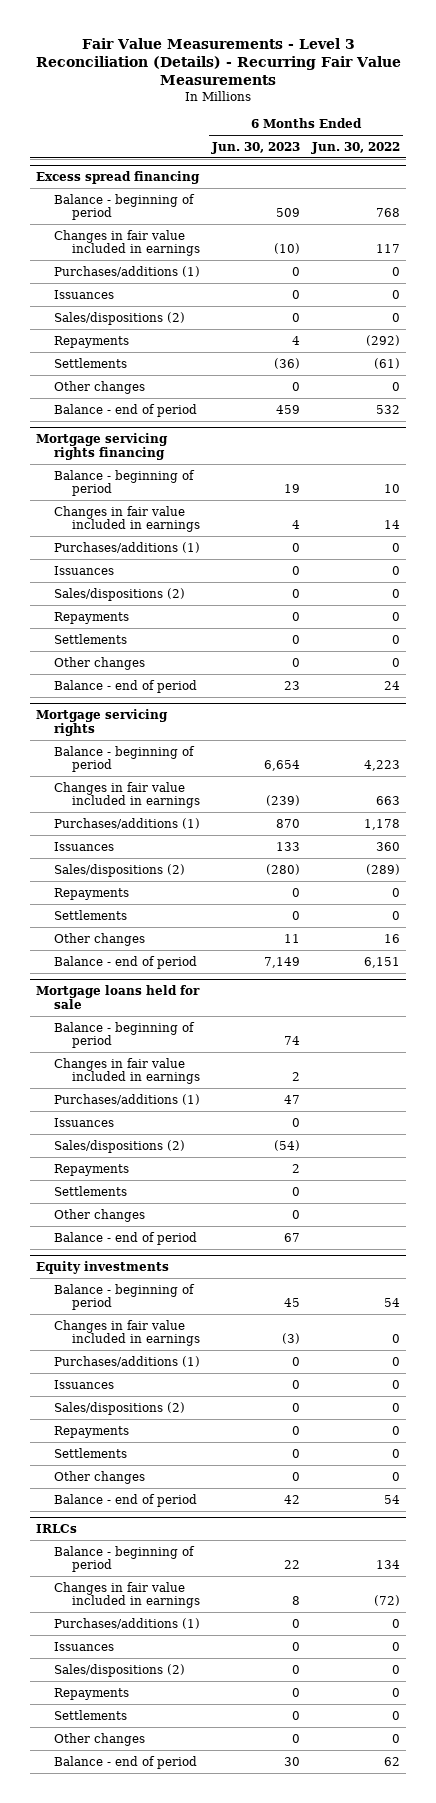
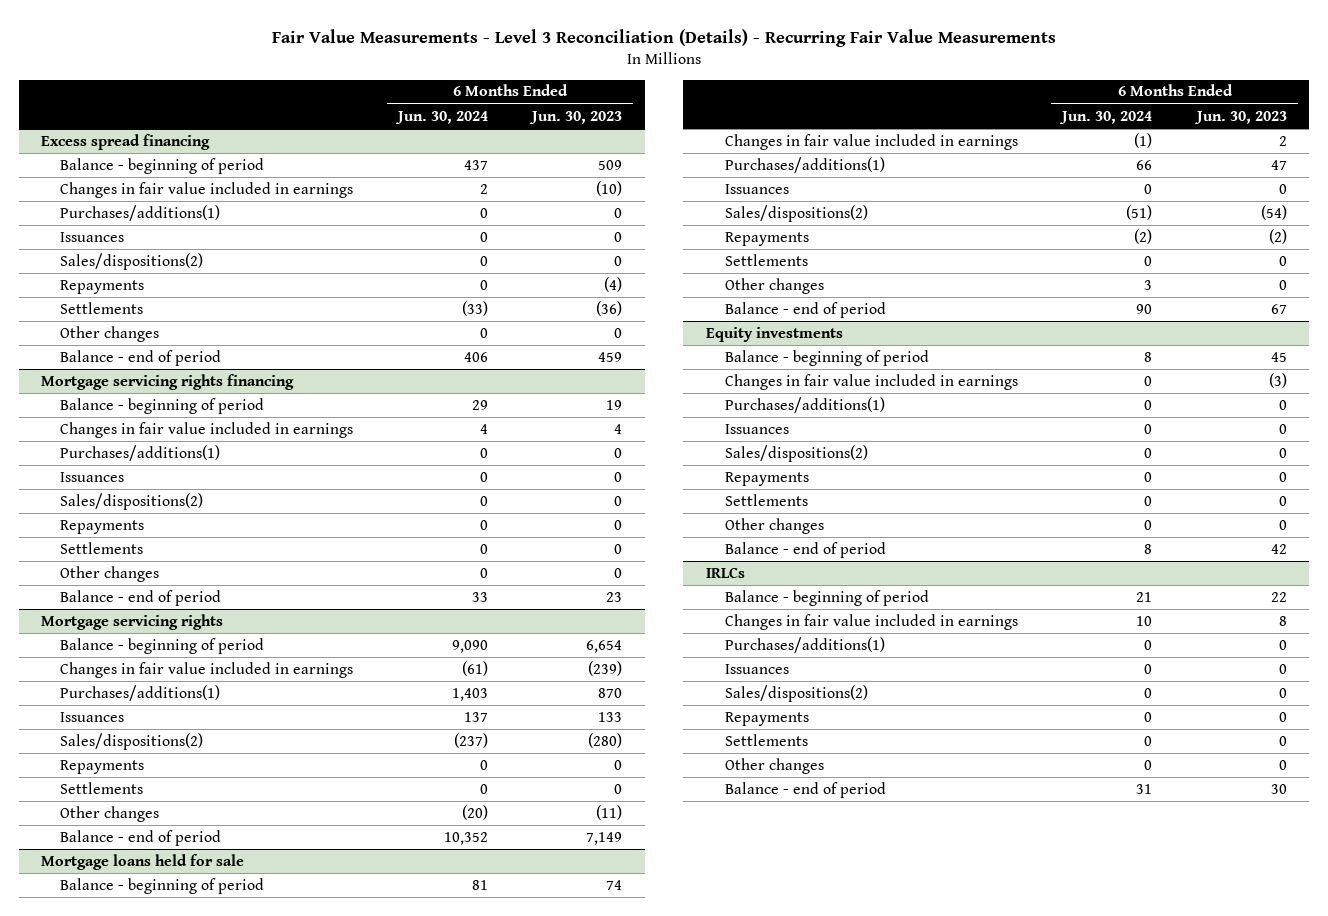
- | 6 Months Ended Jun. 30, 2023 | 6 Months Ended Jun. 30, 2022
+ | 6 Months Ended Jun. 30, 2024 | 6 Months Ended Jun. 30, 2023
@ Excess spread financing
- Purchases/additions (1) | 0 | 0
+ Purchases/additions(1) | 0 | 0
- Sales/dispositions (2) | 0 | 0
- Repayments | 4 | (292)
+ Sales/dispositions(2) | 0 | 0
+ Repayments | 0 | (4)
@ Mortgage servicing rights financing
- Purchases/additions (1) | 0 | 0
+ Purchases/additions(1) | 0 | 0
- Sales/dispositions (2) | 0 | 0
+ Sales/dispositions(2) | 0 | 0
@ Mortgage servicing rights
- Purchases/additions (1) | 870 | 1,178
+ Purchases/additions(1) | 1,403 | 870
- Sales/dispositions (2) | (280) | (289)
+ Sales/dispositions(2) | (237) | (280)
- Other changes | 11 | 16
+ Other changes | (20) | (11)
@ Mortgage loans held for sale
- Purchases/additions (1) | 47 |
+ Purchases/additions(1) | 66 | 47
- Sales/dispositions (2) | (54) |
- Repayments | 2 |
+ Sales/dispositions(2) | (51) | (54)
+ Repayments | (2) | (2)
@ Equity investments
- Purchases/additions (1) | 0 | 0
+ Purchases/additions(1) | 0 | 0
- Sales/dispositions (2) | 0 | 0
+ Sales/dispositions(2) | 0 | 0
@ IRLCs
- Purchases/additions (1) | 0 | 0
+ Purchases/additions(1) | 0 | 0
- Sales/dispositions (2) | 0 | 0
+ Sales/dispositions(2) | 0 | 0

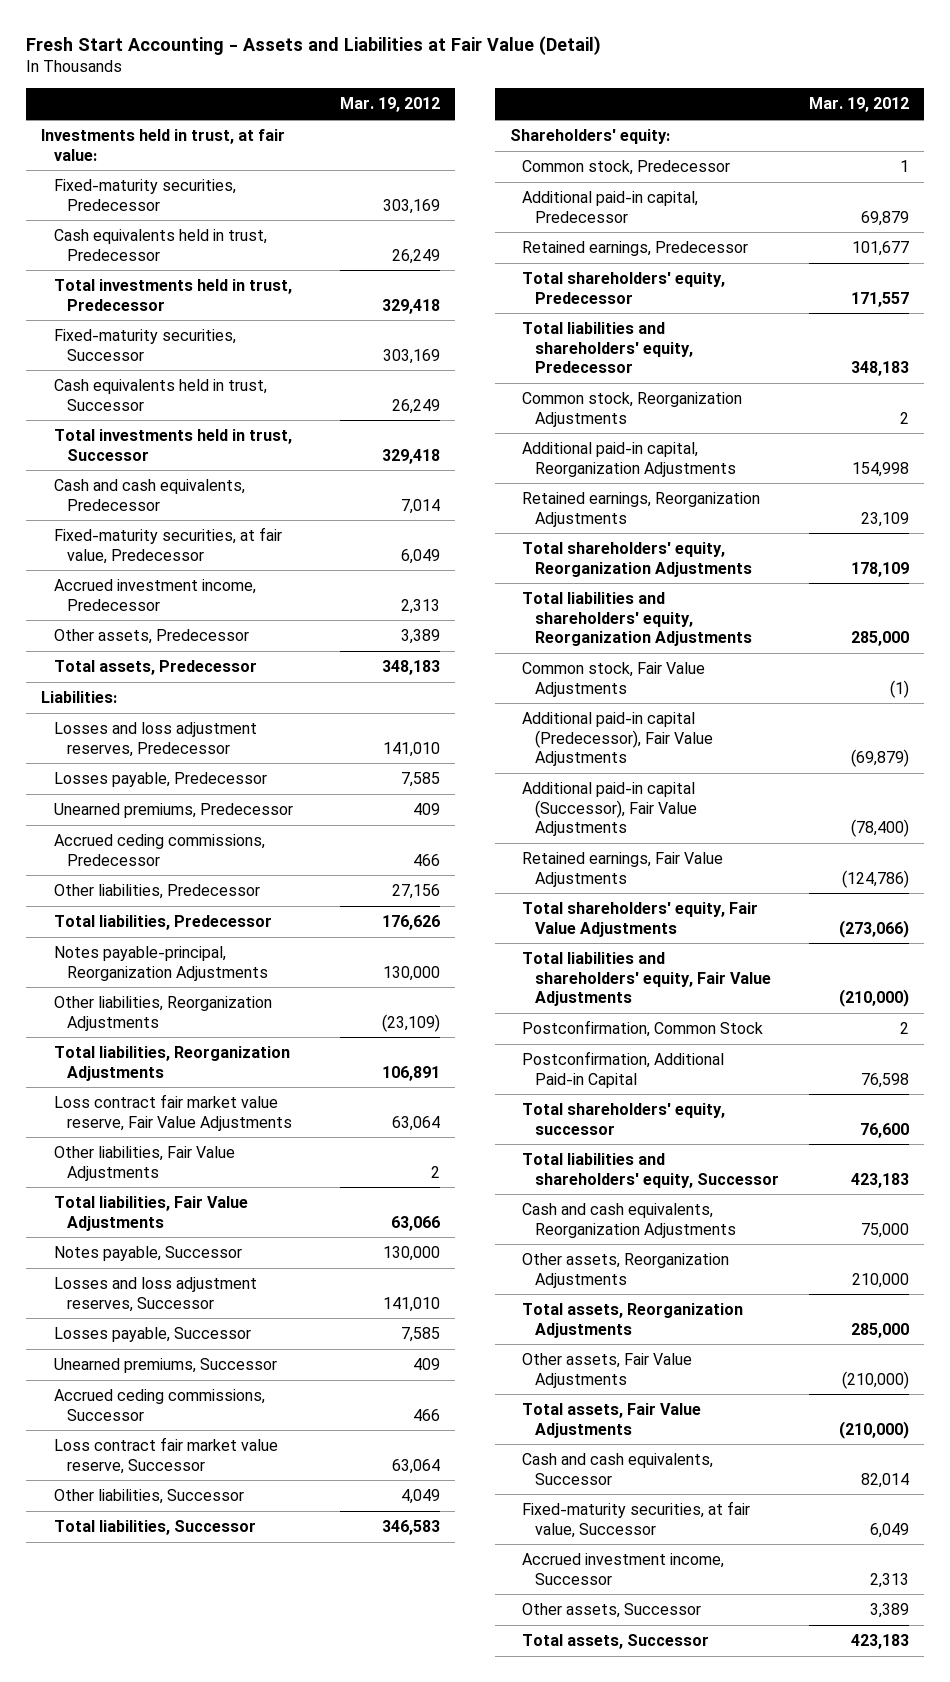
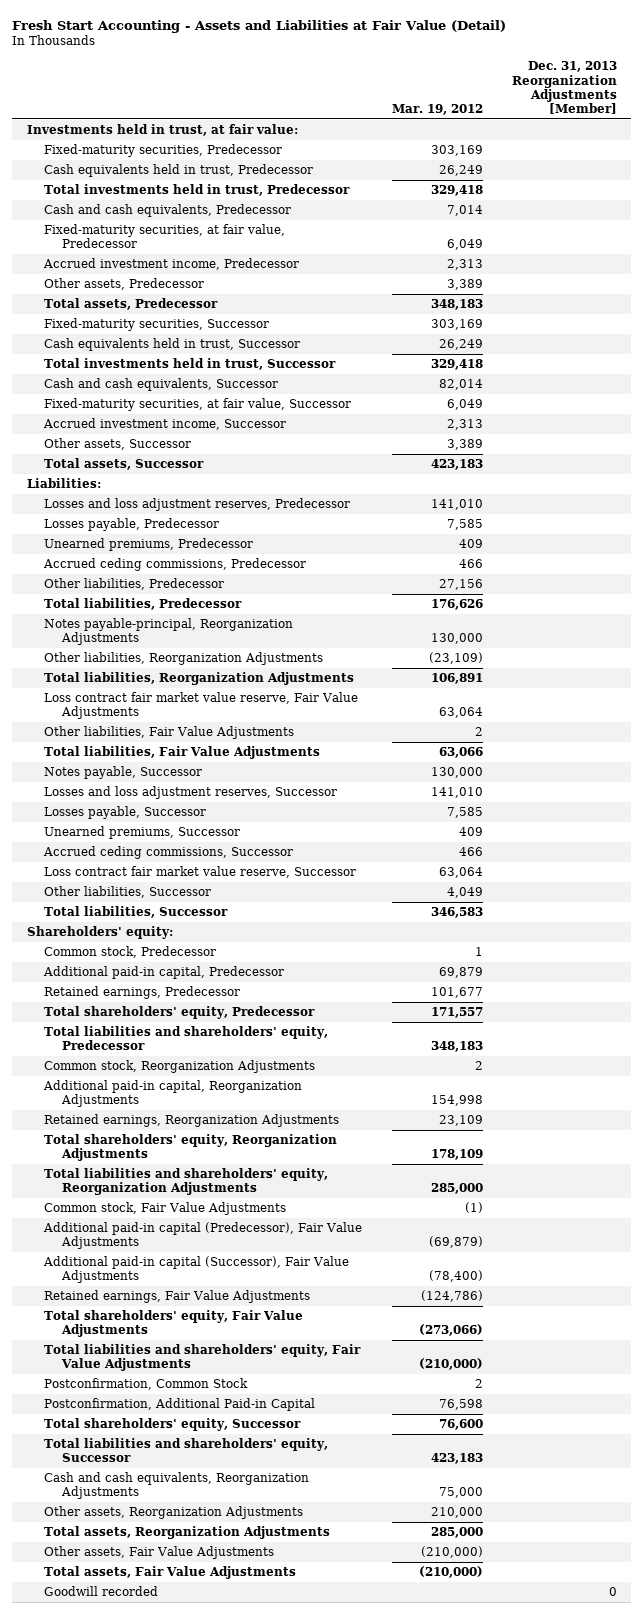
- | Mar. 19, 2012
+ | Mar. 19, 2012 | Dec. 31, 2013 Reorganization Adjustments [Member]
moved down: Fixed-maturity securities, Successor | 303,169 |
moved down: Cash equivalents held in trust, Successor | 26,249 |
moved down: Total investments held in trust, Successor | 329,418 |
moved up: Cash and cash equivalents, Successor | 82,014 |
moved up: Fixed-maturity securities, at fair value, Successor | 6,049 |
moved up: Accrued investment income, Successor | 2,313 |
moved up: Other assets, Successor | 3,389 |
moved up: Total assets, Successor | 423,183 |
- Total shareholders' equity, successor | 76,600
+ Total shareholders' equity, Successor | 76,600 |
+ Goodwill recorded | | 0

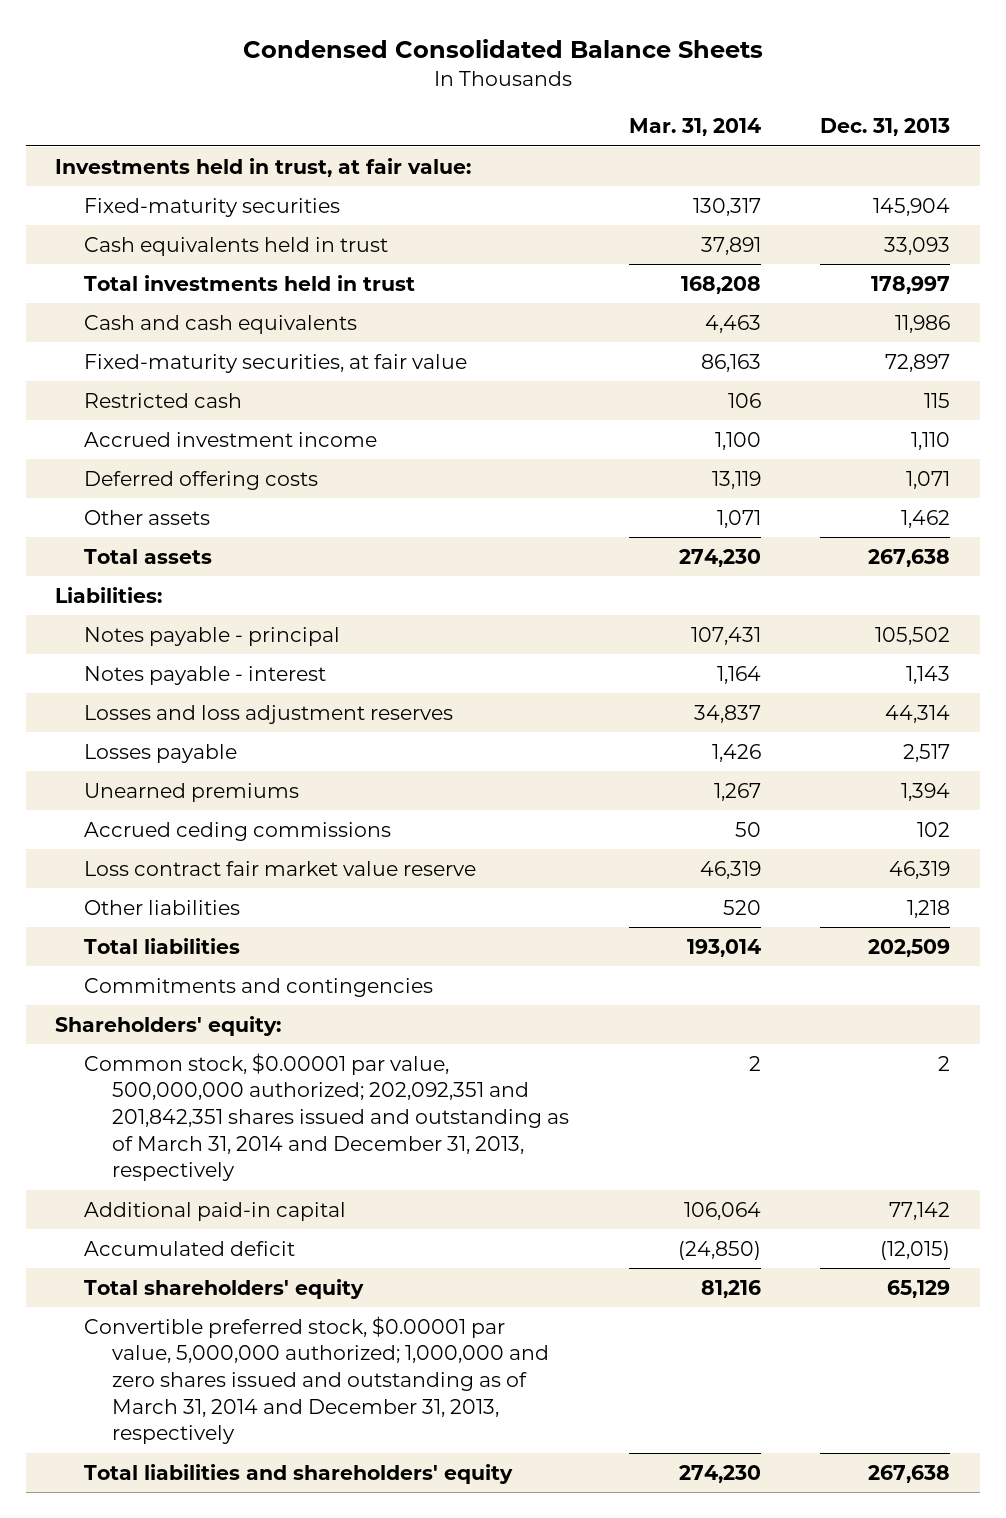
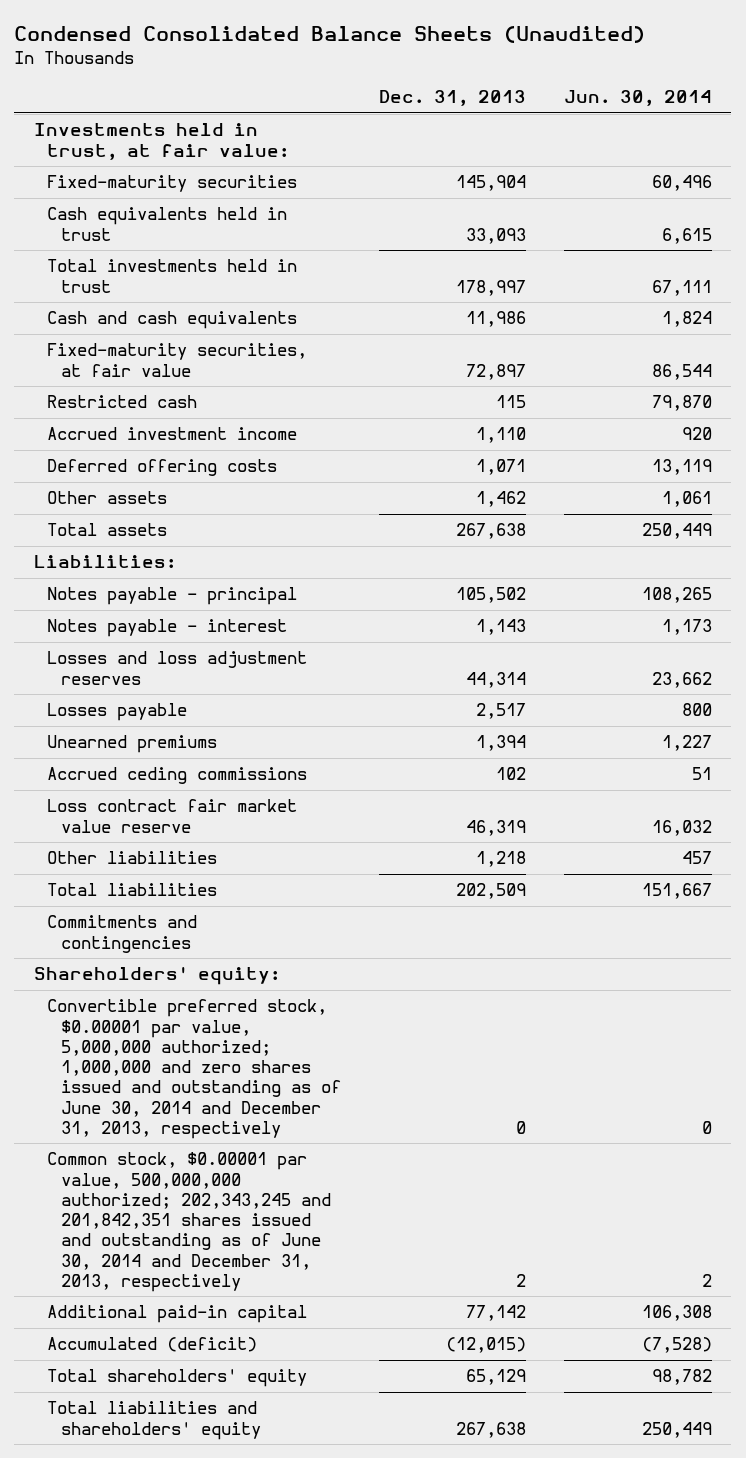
- Condensed Consolidated Balance Sheets
+ Condensed Consolidated Balance Sheets (Unaudited)
- | Mar. 31, 2014 | Dec. 31, 2013
+ | Dec. 31, 2013 | Jun. 30, 2014
- Common stock, $0.00001 par value, 500,000,000 authorized; 202,092,351 and 201,842,351 shares issued and outstanding as of March 31, 2014 and December 31, 2013, respectively | 2 | 2
+ Convertible preferred stock, $0.00001 par value, 5,000,000 authorized; 1,000,000 and zero shares issued and outstanding as of June 30, 2014 and December 31, 2013, respectively | 0 | 0
+ Common stock, $0.00001 par value, 500,000,000 authorized; 202,343,245 and 201,842,351 shares issued and outstanding as of June 30, 2014 and December 31, 2013, respectively | 2 | 2
- Accumulated deficit | (24,850) | (12,015)
+ Accumulated (deficit) | (12,015) | (7,528)
- Convertible preferred stock, $0.00001 par value, 5,000,000 authorized; 1,000,000 and zero shares issued and outstanding as of March 31, 2014 and December 31, 2013, respectively

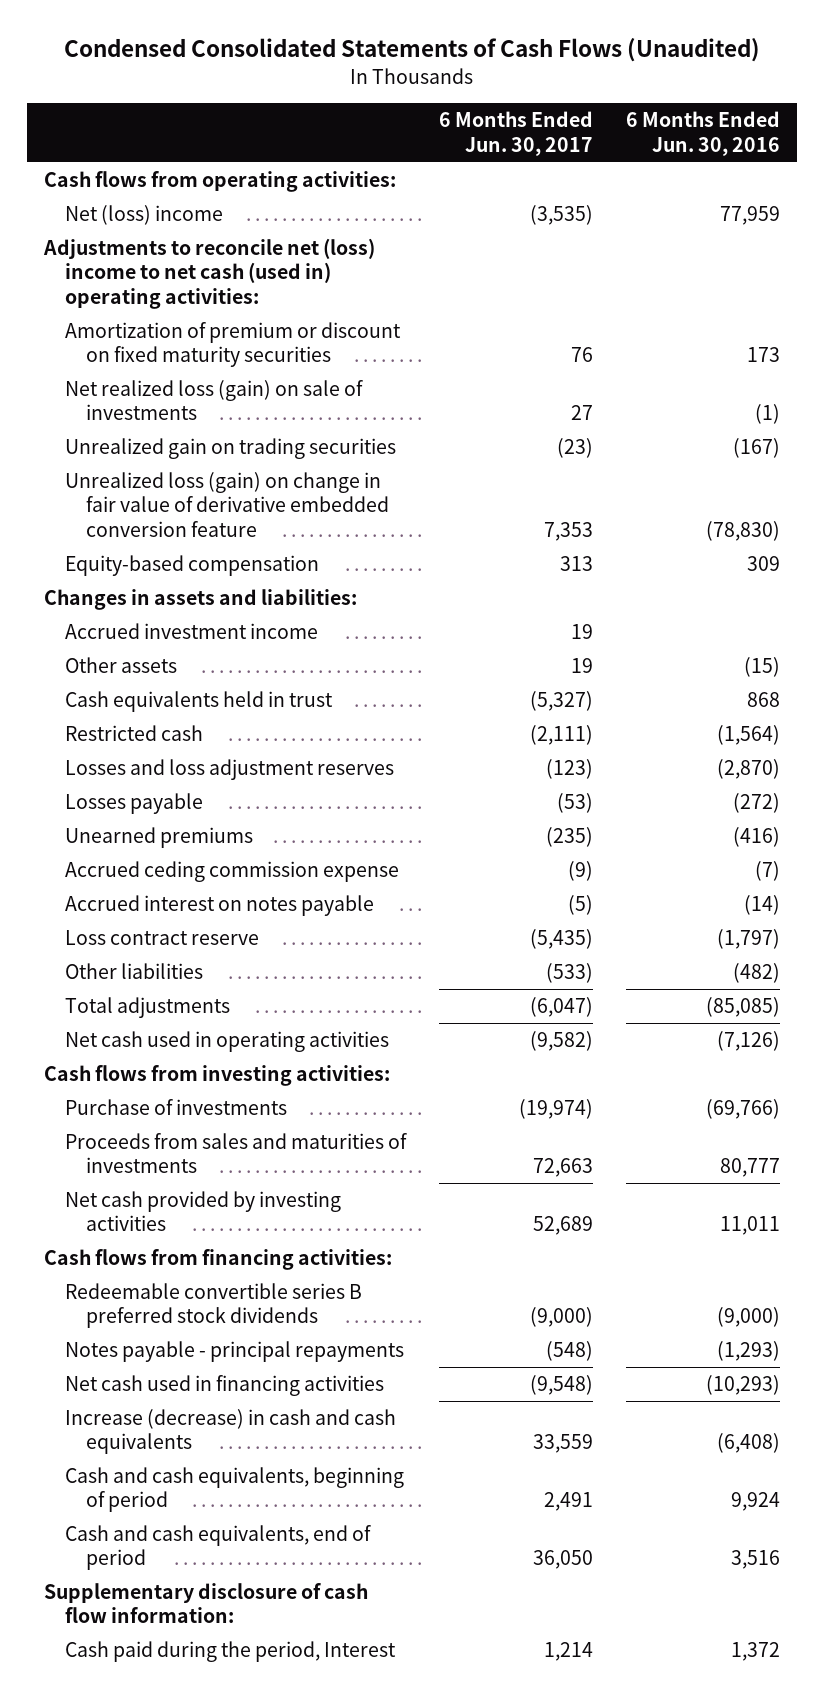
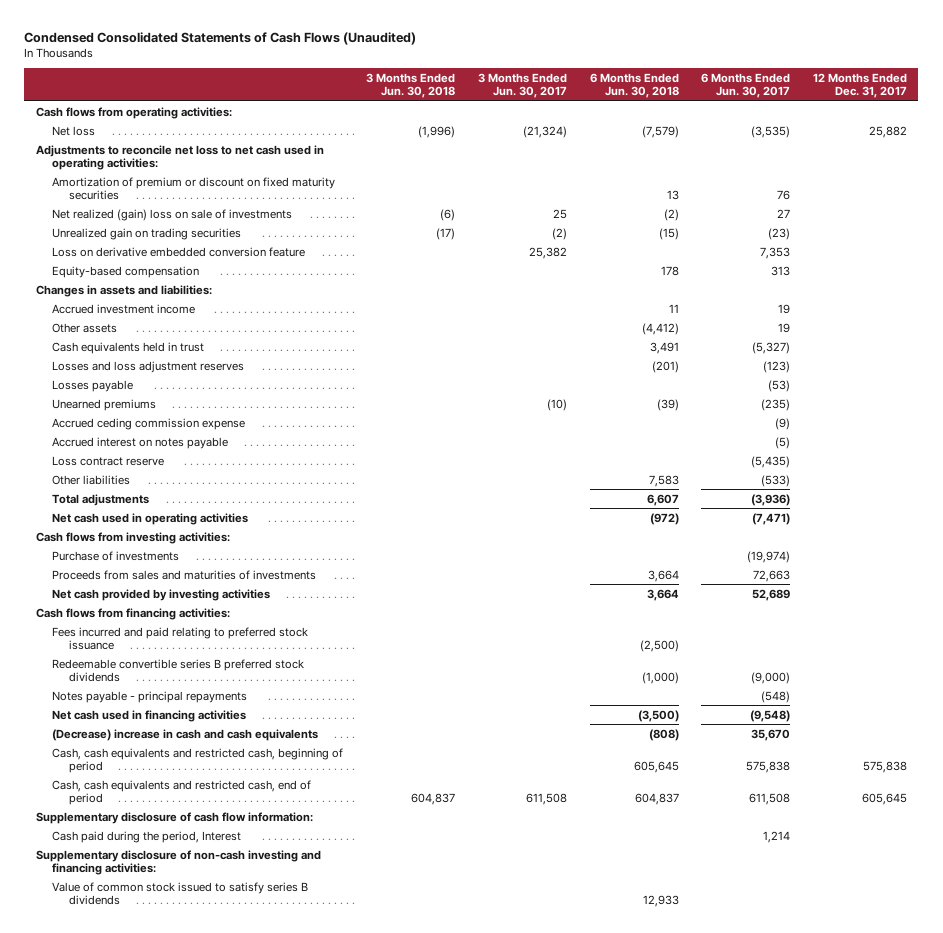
- | 6 Months Ended Jun. 30, 2017 | 6 Months Ended Jun. 30, 2016
+ | 3 Months Ended Jun. 30, 2018 | 3 Months Ended Jun. 30, 2017 | 6 Months Ended Jun. 30, 2018 | 6 Months Ended Jun. 30, 2017 | 12 Months Ended Dec. 31, 2017
- Net (loss) income | (3,535) | 77,959
- Adjustments to reconcile net (loss) income to net cash (used in) operating activities:
+ Net loss | (1,996) | (21,324) | (7,579) | (3,535) | 25,882
+ Adjustments to reconcile net loss to net cash used in operating activities:
- Net realized loss (gain) on sale of investments | 27 | (1)
+ Net realized (gain) loss on sale of investments | (6) | 25 | (2) | 27 |
- Unrealized loss (gain) on change in fair value of derivative embedded conversion feature | 7,353 | (78,830)
+ Loss on derivative embedded conversion feature | | 25,382 | | 7,353 |
- Restricted cash | (2,111) | (1,564)
- Total adjustments | (6,047) | (85,085)
- Net cash used in operating activities | (9,582) | (7,126)
+ Total adjustments | | | 6,607 | (3,936) |
+ Net cash used in operating activities | | | (972) | (7,471) |
+ Fees incurred and paid relating to preferred stock issuance | | | (2,500) | |
- Increase (decrease) in cash and cash equivalents | 33,559 | (6,408)
- Cash and cash equivalents, beginning of period | 2,491 | 9,924
- Cash and cash equivalents, end of period | 36,050 | 3,516
+ (Decrease) increase in cash and cash equivalents | | | (808) | 35,670 |
+ Cash, cash equivalents and restricted cash, beginning of period | | | 605,645 | 575,838 | 575,838
+ Cash, cash equivalents and restricted cash, end of period | 604,837 | 611,508 | 604,837 | 611,508 | 605,645
+ Supplementary disclosure of non-cash investing and financing activities:
+ Value of common stock issued to satisfy series B dividends | | | 12,933 | |

